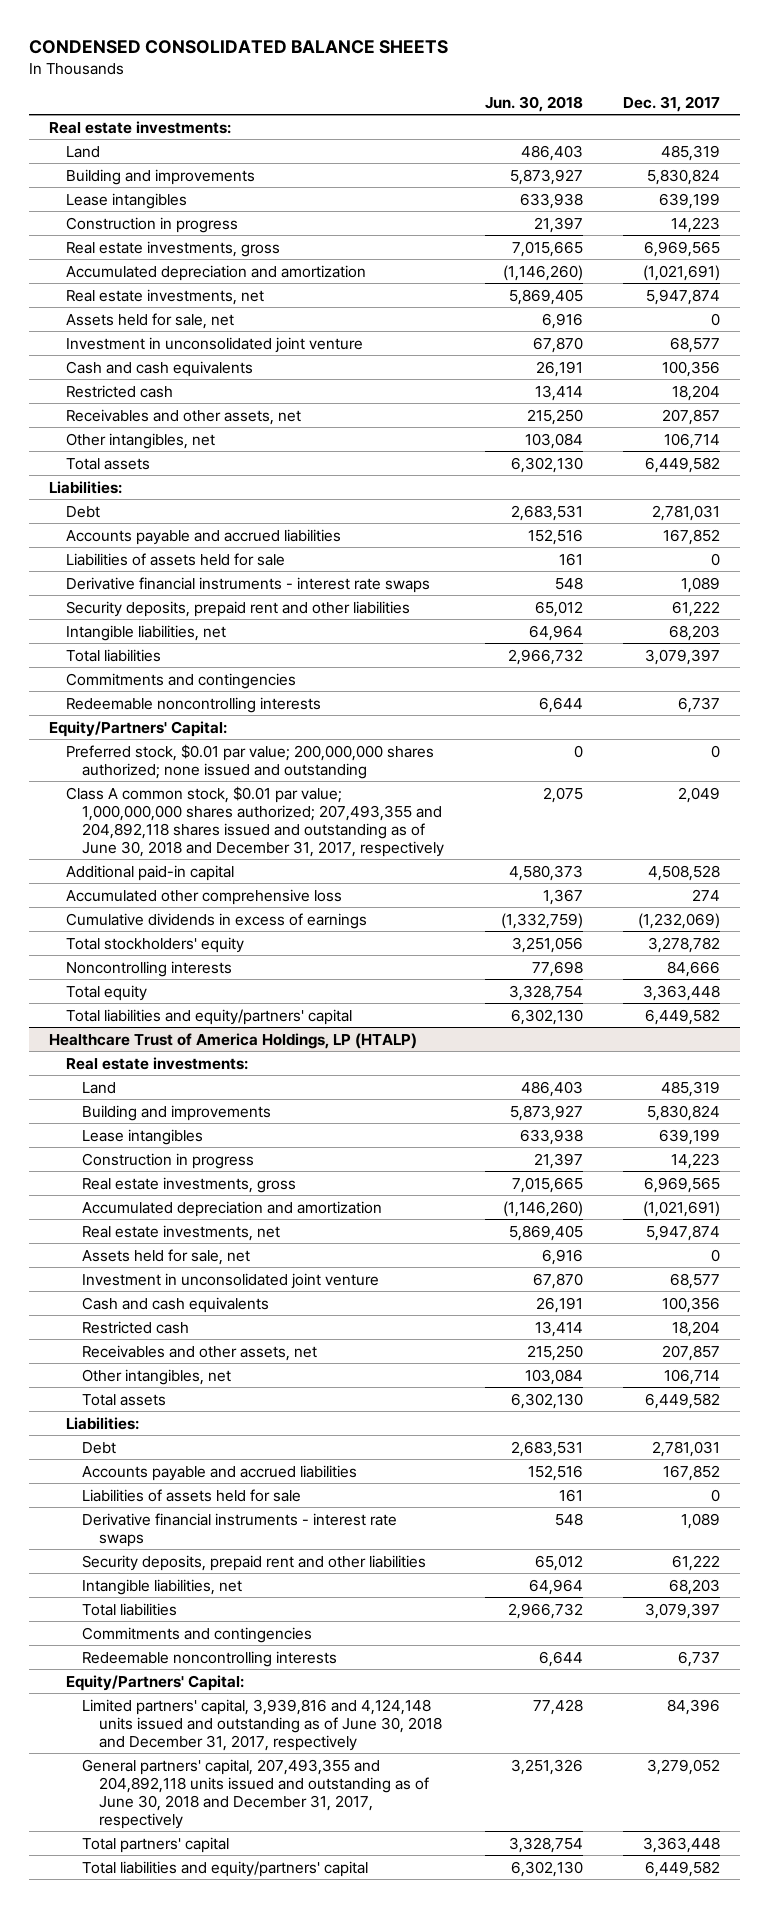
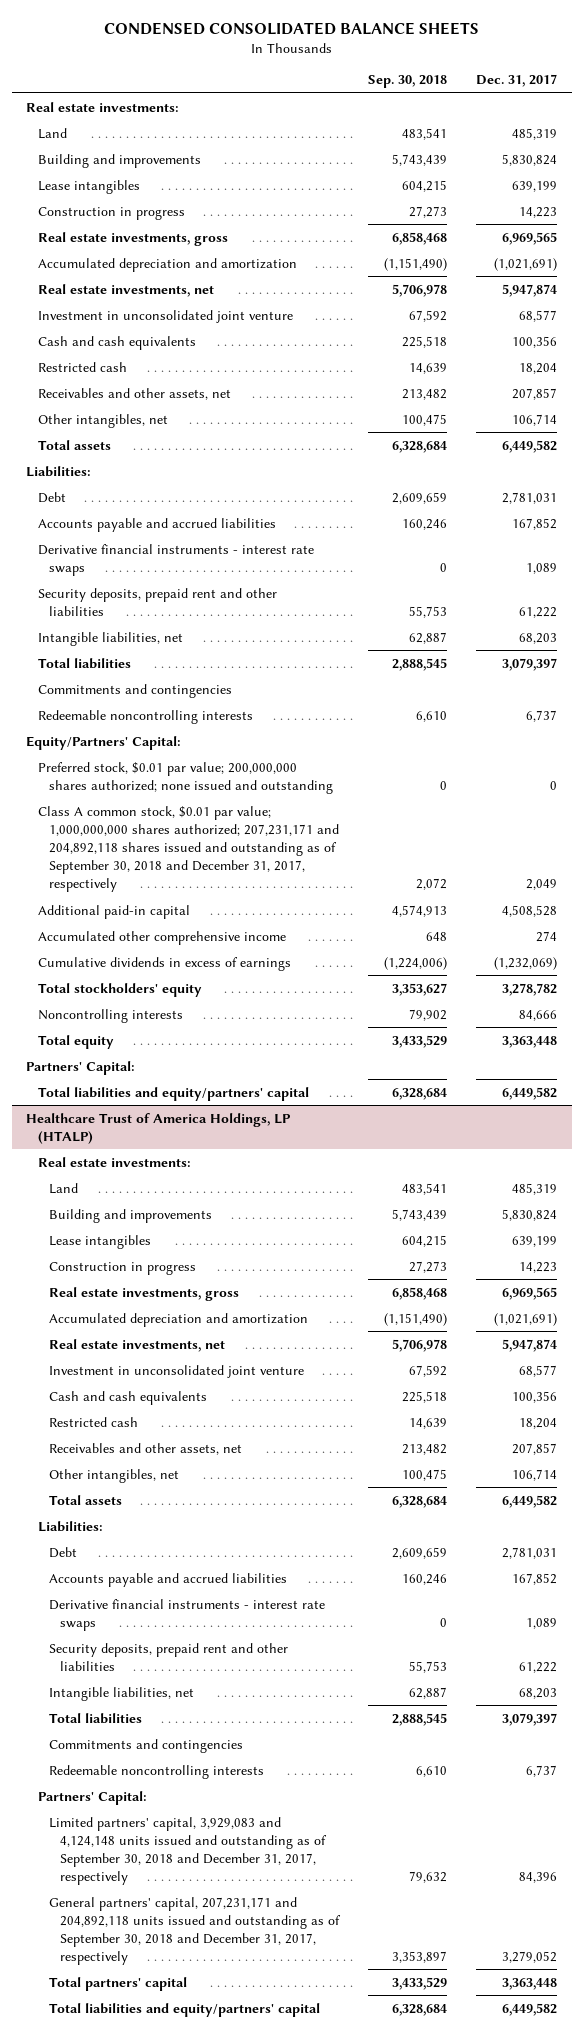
- | Jun. 30, 2018 | Dec. 31, 2017
+ | Sep. 30, 2018 | Dec. 31, 2017
- Assets held for sale, net | 6,916 | 0
- Liabilities of assets held for sale | 161 | 0
- Class A common stock, $0.01 par value; 1,000,000,000 shares authorized; 207,493,355 and 204,892,118 shares issued and outstanding as of June 30, 2018 and December 31, 2017, respectively | 2,075 | 2,049
+ Class A common stock, $0.01 par value; 1,000,000,000 shares authorized; 207,231,171 and 204,892,118 shares issued and outstanding as of September 30, 2018 and December 31, 2017, respectively | 2,072 | 2,049
- Accumulated other comprehensive loss | 1,367 | 274
+ Accumulated other comprehensive income | 648 | 274
+ Partners' Capital:
@ Healthcare Trust of America Holdings, LP (HTALP)
- Assets held for sale, net | 6,916 | 0
- Liabilities of assets held for sale | 161 | 0
- Equity/Partners' Capital:
- Limited partners' capital, 3,939,816 and 4,124,148 units issued and outstanding as of June 30, 2018 and December 31, 2017, respectively | 77,428 | 84,396
- General partners' capital, 207,493,355 and 204,892,118 units issued and outstanding as of June 30, 2018 and December 31, 2017, respectively | 3,251,326 | 3,279,052
+ Partners' Capital:
+ Limited partners' capital, 3,929,083 and 4,124,148 units issued and outstanding as of September 30, 2018 and December 31, 2017, respectively | 79,632 | 84,396
+ General partners' capital, 207,231,171 and 204,892,118 units issued and outstanding as of September 30, 2018 and December 31, 2017, respectively | 3,353,897 | 3,279,052

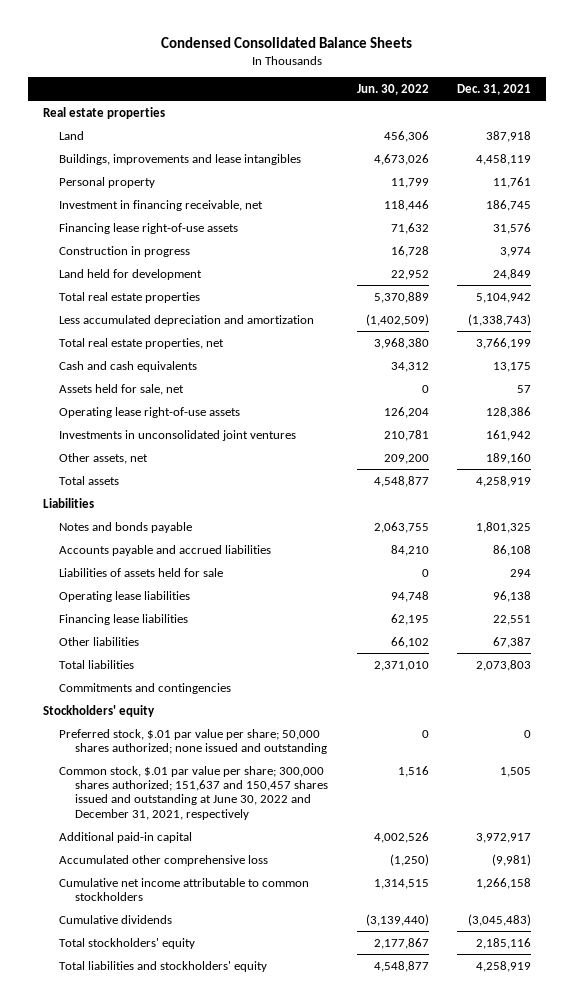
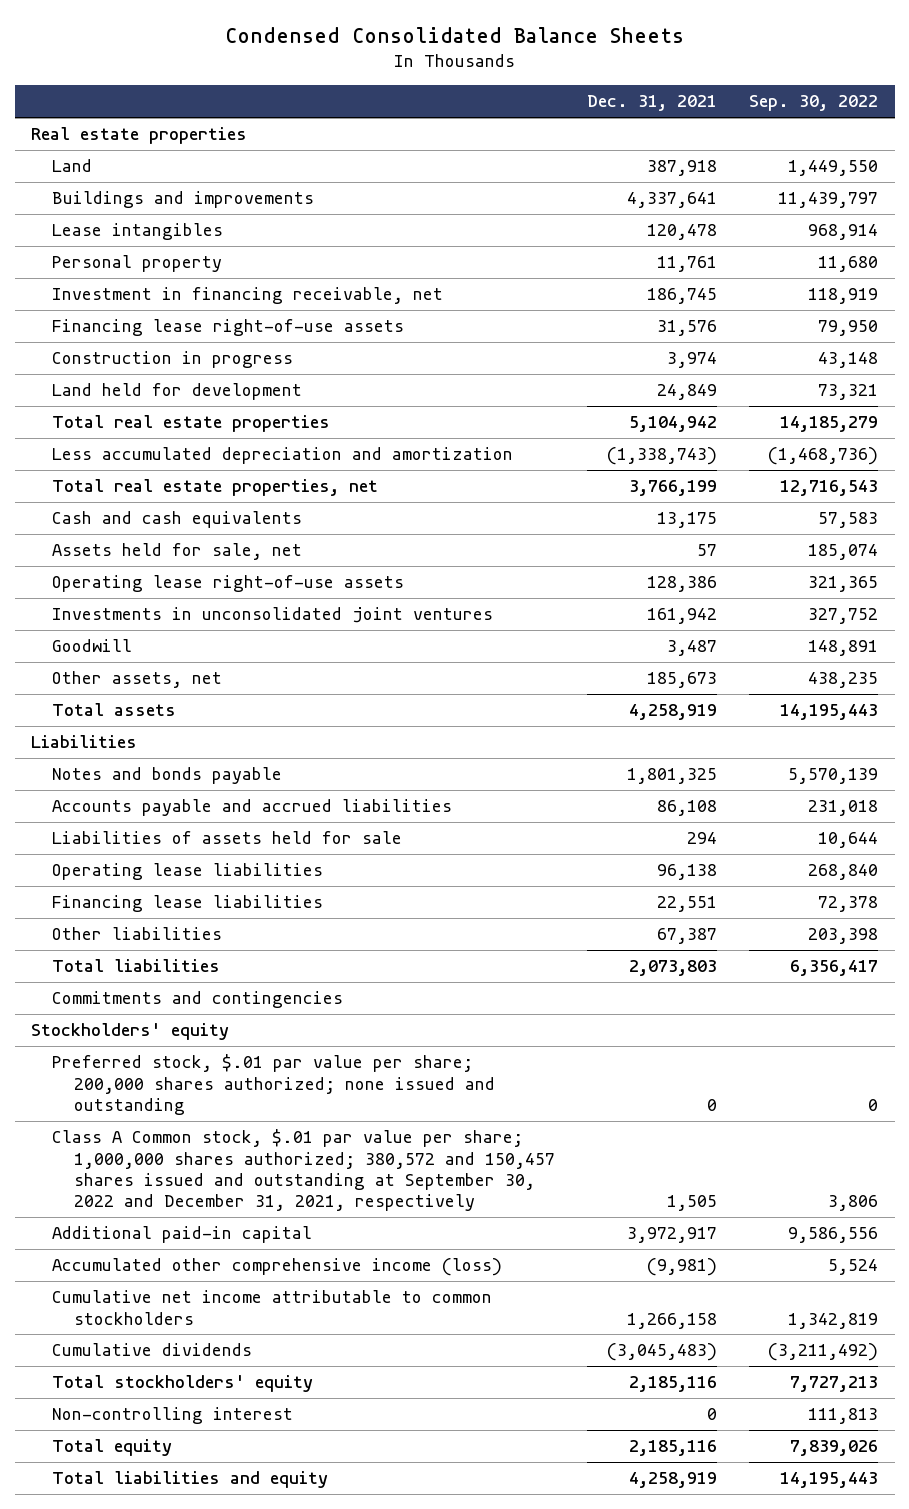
- | Jun. 30, 2022 | Dec. 31, 2021
+ | Dec. 31, 2021 | Sep. 30, 2022
- Buildings, improvements and lease intangibles | 4,673,026 | 4,458,119
+ Buildings and improvements | 4,337,641 | 11,439,797
+ Lease intangibles | 120,478 | 968,914
- Other assets, net | 209,200 | 189,160
+ Goodwill | 3,487 | 148,891
+ Other assets, net | 185,673 | 438,235
- Preferred stock, $.01 par value per share; 50,000 shares authorized; none issued and outstanding | 0 | 0
- Common stock, $.01 par value per share; 300,000 shares authorized; 151,637 and 150,457 shares issued and outstanding at June 30, 2022 and December 31, 2021, respectively | 1,516 | 1,505
+ Preferred stock, $.01 par value per share; 200,000 shares authorized; none issued and outstanding | 0 | 0
+ Class A Common stock, $.01 par value per share; 1,000,000 shares authorized; 380,572 and 150,457 shares issued and outstanding at September 30, 2022 and December 31, 2021, respectively | 1,505 | 3,806
- Accumulated other comprehensive loss | (1,250) | (9,981)
+ Accumulated other comprehensive income (loss) | (9,981) | 5,524
- Total liabilities and stockholders' equity | 4,548,877 | 4,258,919
+ Non-controlling interest | 0 | 111,813
+ Total equity | 2,185,116 | 7,839,026
+ Total liabilities and equity | 4,258,919 | 14,195,443

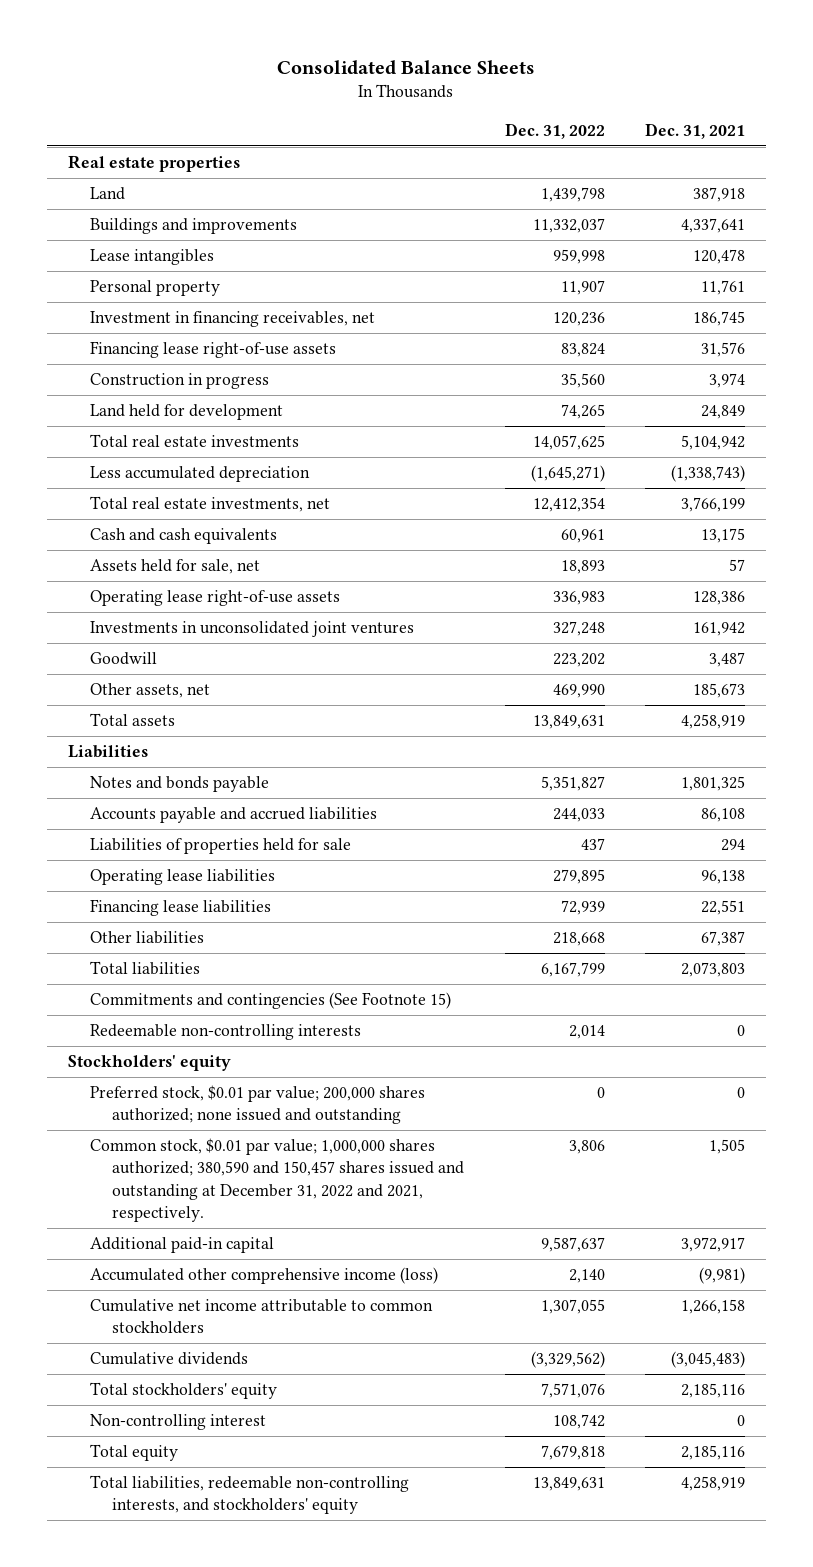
- Condensed Consolidated Balance Sheets
+ Consolidated Balance Sheets
- | Dec. 31, 2021 | Sep. 30, 2022
+ | Dec. 31, 2022 | Dec. 31, 2021
- Investment in financing receivable, net | 186,745 | 118,919
+ Investment in financing receivables, net | 120,236 | 186,745
- Total real estate properties | 5,104,942 | 14,185,279
- Less accumulated depreciation and amortization | (1,338,743) | (1,468,736)
- Total real estate properties, net | 3,766,199 | 12,716,543
+ Total real estate investments | 14,057,625 | 5,104,942
+ Less accumulated depreciation | (1,645,271) | (1,338,743)
+ Total real estate investments, net | 12,412,354 | 3,766,199
- Liabilities of assets held for sale | 294 | 10,644
+ Liabilities of properties held for sale | 437 | 294
- Commitments and contingencies
+ Commitments and contingencies (See Footnote 15)
+ Redeemable non-controlling interests | 2,014 | 0
- Preferred stock, $.01 par value per share; 200,000 shares authorized; none issued and outstanding | 0 | 0
- Class A Common stock, $.01 par value per share; 1,000,000 shares authorized; 380,572 and 150,457 shares issued and outstanding at September 30, 2022 and December 31, 2021, respectively | 1,505 | 3,806
+ Preferred stock, $0.01 par value; 200,000 shares authorized; none issued and outstanding | 0 | 0
+ Common stock, $0.01 par value; 1,000,000 shares authorized; 380,590 and 150,457 shares issued and outstanding at December 31, 2022 and 2021, respectively. | 3,806 | 1,505
- Total liabilities and equity | 4,258,919 | 14,195,443
+ Total liabilities, redeemable non-controlling interests, and stockholders' equity | 13,849,631 | 4,258,919

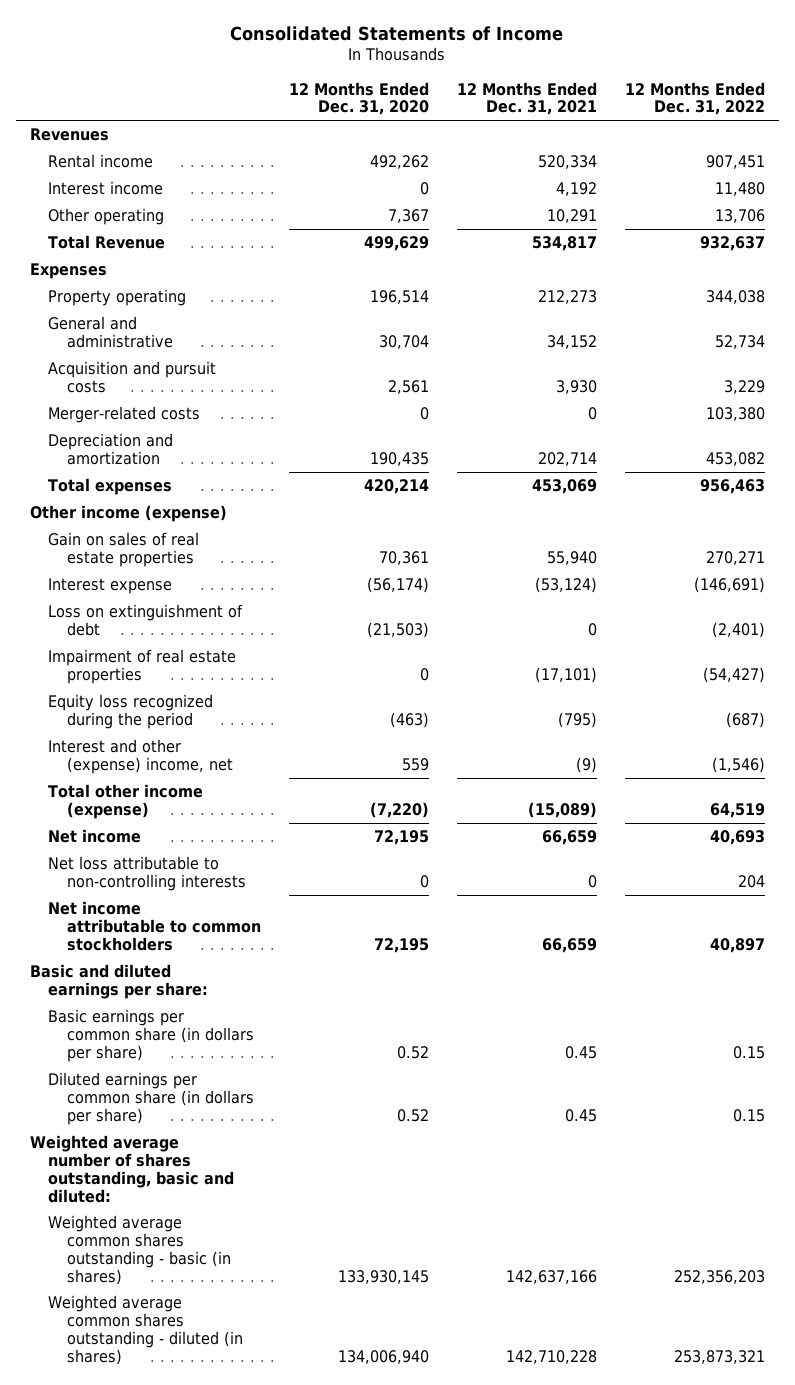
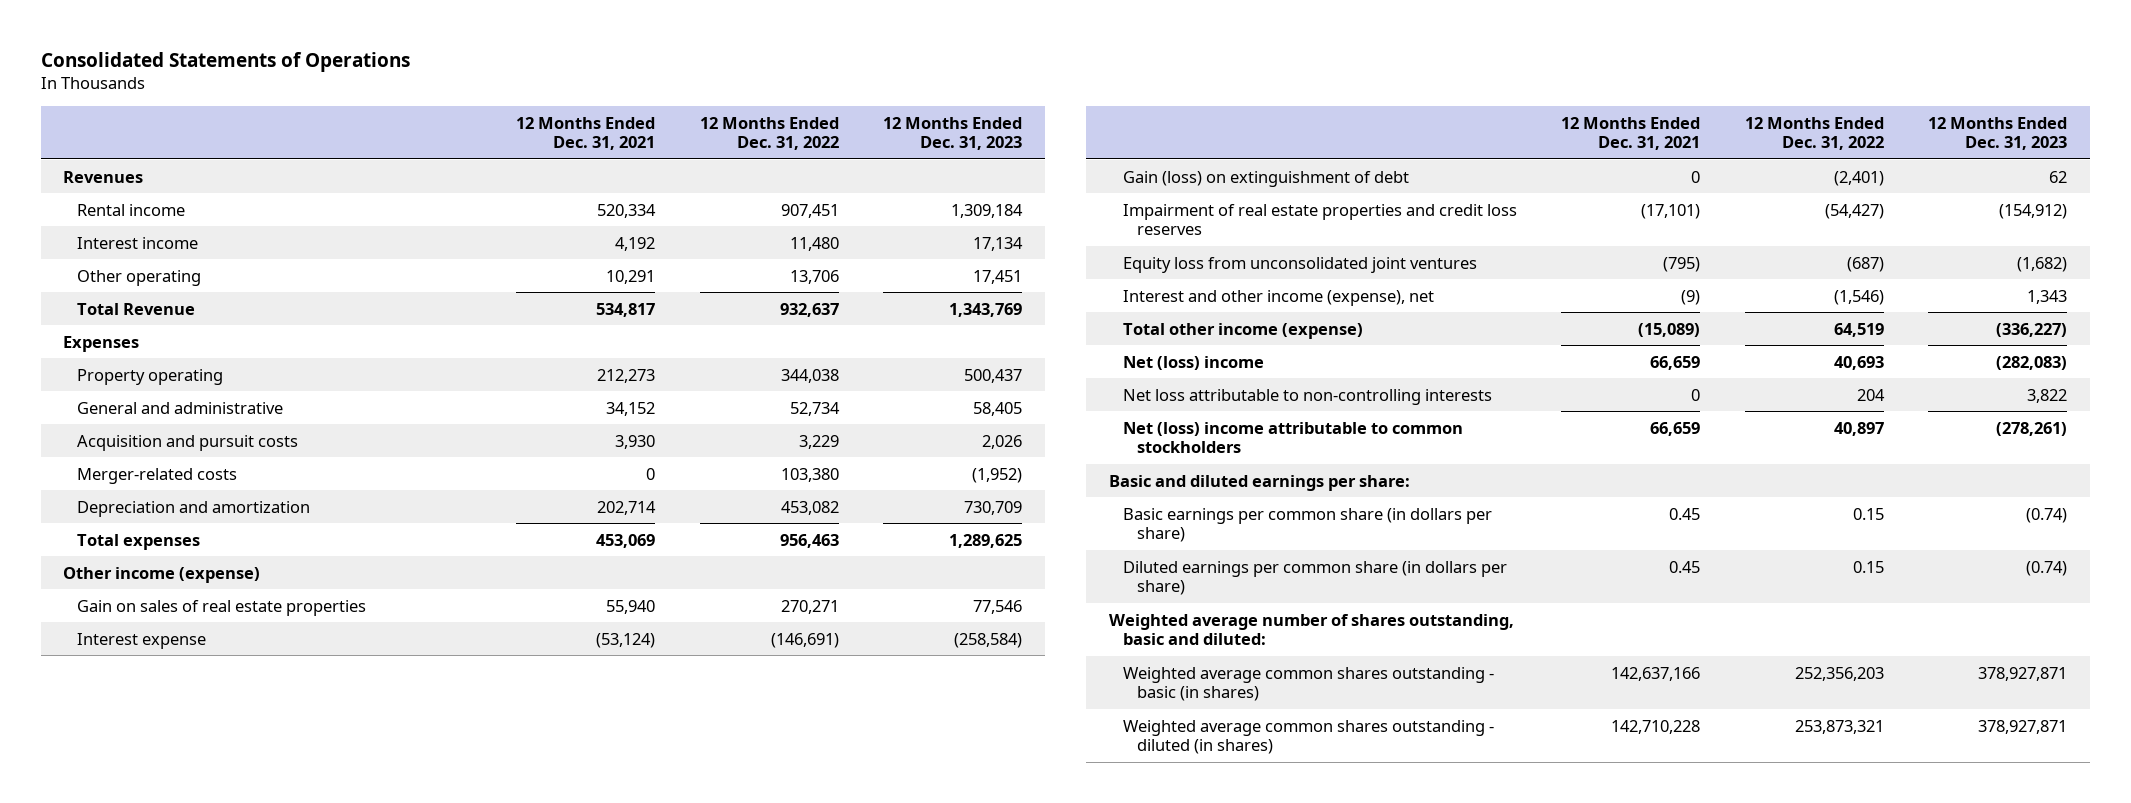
- Consolidated Statements of Income
+ Consolidated Statements of Operations
- | 12 Months Ended Dec. 31, 2020 | 12 Months Ended Dec. 31, 2021 | 12 Months Ended Dec. 31, 2022
+ | 12 Months Ended Dec. 31, 2021 | 12 Months Ended Dec. 31, 2022 | 12 Months Ended Dec. 31, 2023
- Loss on extinguishment of debt | (21,503) | 0 | (2,401)
- Impairment of real estate properties | 0 | (17,101) | (54,427)
- Equity loss recognized during the period | (463) | (795) | (687)
- Interest and other (expense) income, net | 559 | (9) | (1,546)
+ Gain (loss) on extinguishment of debt | 0 | (2,401) | 62
+ Impairment of real estate properties and credit loss reserves | (17,101) | (54,427) | (154,912)
+ Equity loss from unconsolidated joint ventures | (795) | (687) | (1,682)
+ Interest and other income (expense), net | (9) | (1,546) | 1,343
- Net income | 72,195 | 66,659 | 40,693
+ Net (loss) income | 66,659 | 40,693 | (282,083)
- Net income attributable to common stockholders | 72,195 | 66,659 | 40,897
+ Net (loss) income attributable to common stockholders | 66,659 | 40,897 | (278,261)

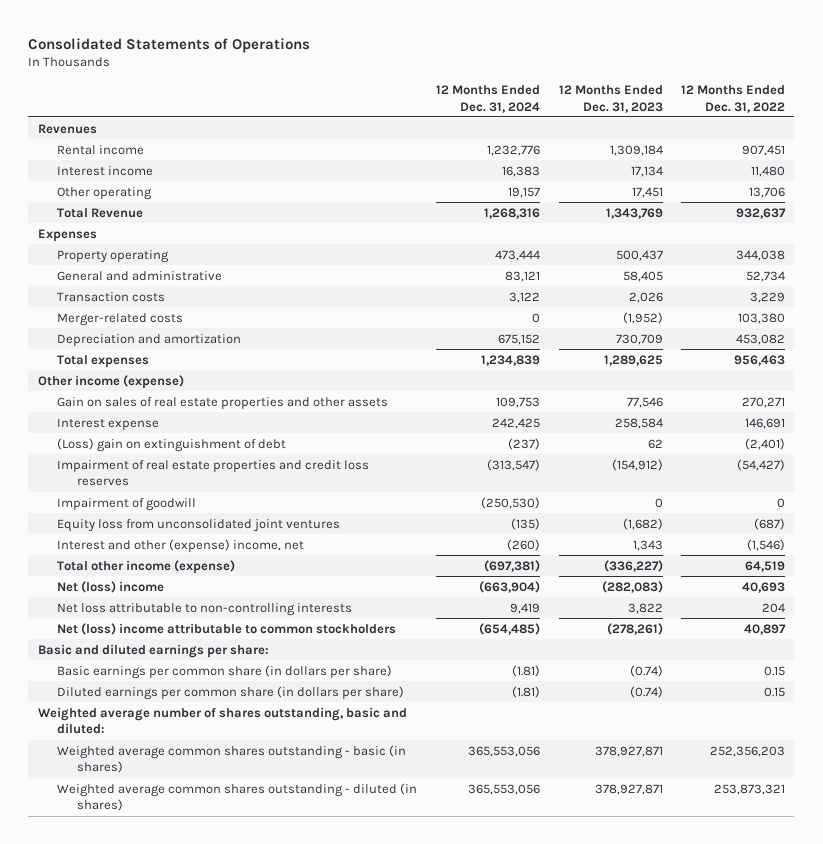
- | 12 Months Ended Dec. 31, 2021 | 12 Months Ended Dec. 31, 2022 | 12 Months Ended Dec. 31, 2023
+ | 12 Months Ended Dec. 31, 2024 | 12 Months Ended Dec. 31, 2023 | 12 Months Ended Dec. 31, 2022
- Acquisition and pursuit costs | 3,930 | 3,229 | 2,026
+ Transaction costs | 3,122 | 2,026 | 3,229
- Gain on sales of real estate properties | 55,940 | 270,271 | 77,546
- Interest expense | (53,124) | (146,691) | (258,584)
- Gain (loss) on extinguishment of debt | 0 | (2,401) | 62
+ Gain on sales of real estate properties and other assets | 109,753 | 77,546 | 270,271
+ Interest expense | 242,425 | 258,584 | 146,691
+ (Loss) gain on extinguishment of debt | (237) | 62 | (2,401)
+ Impairment of goodwill | (250,530) | 0 | 0
- Interest and other income (expense), net | (9) | (1,546) | 1,343
+ Interest and other (expense) income, net | (260) | 1,343 | (1,546)

